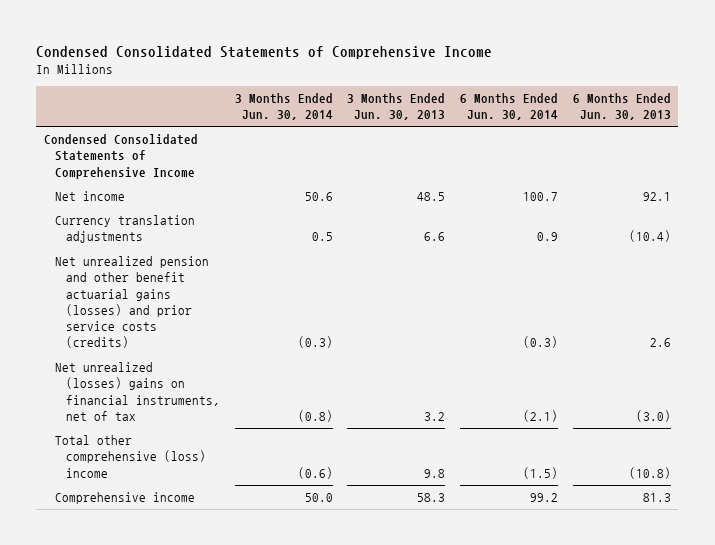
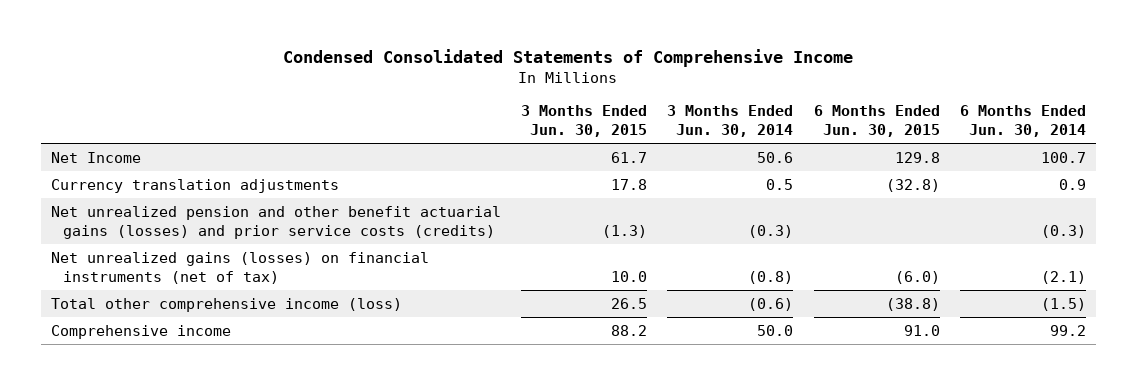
- | 3 Months Ended Jun. 30, 2014 | 3 Months Ended Jun. 30, 2013 | 6 Months Ended Jun. 30, 2014 | 6 Months Ended Jun. 30, 2013
+ | 3 Months Ended Jun. 30, 2015 | 3 Months Ended Jun. 30, 2014 | 6 Months Ended Jun. 30, 2015 | 6 Months Ended Jun. 30, 2014
- Condensed Consolidated Statements of Comprehensive Income
- Net income | 50.6 | 48.5 | 100.7 | 92.1
+ Net Income | 61.7 | 50.6 | 129.8 | 100.7
- Net unrealized (losses) gains on financial instruments, net of tax | (0.8) | 3.2 | (2.1) | (3.0)
- Total other comprehensive (loss) income | (0.6) | 9.8 | (1.5) | (10.8)
+ Net unrealized gains (losses) on financial instruments (net of tax) | 10.0 | (0.8) | (6.0) | (2.1)
+ Total other comprehensive income (loss) | 26.5 | (0.6) | (38.8) | (1.5)

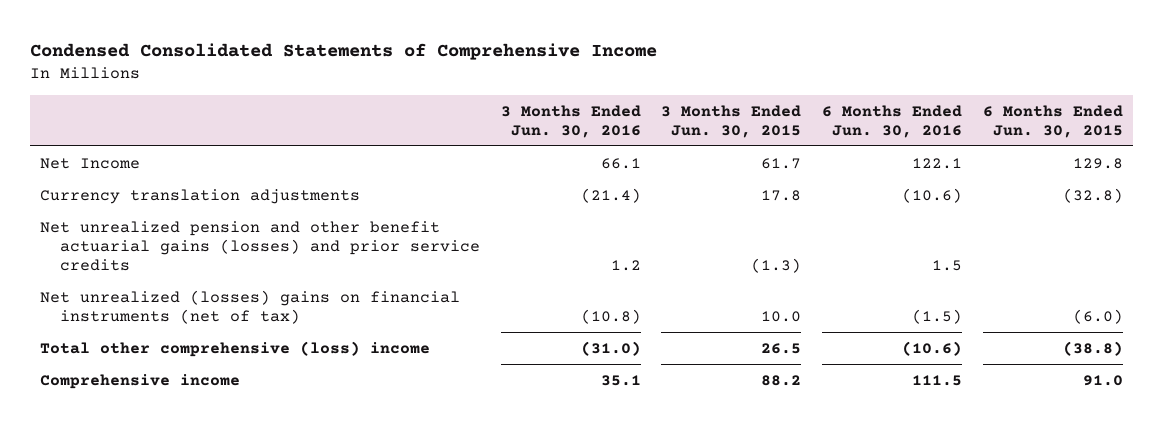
- | 3 Months Ended Jun. 30, 2015 | 3 Months Ended Jun. 30, 2014 | 6 Months Ended Jun. 30, 2015 | 6 Months Ended Jun. 30, 2014
+ | 3 Months Ended Jun. 30, 2016 | 3 Months Ended Jun. 30, 2015 | 6 Months Ended Jun. 30, 2016 | 6 Months Ended Jun. 30, 2015
- Net unrealized pension and other benefit actuarial gains (losses) and prior service costs (credits) | (1.3) | (0.3) | | (0.3)
- Net unrealized gains (losses) on financial instruments (net of tax) | 10.0 | (0.8) | (6.0) | (2.1)
- Total other comprehensive income (loss) | 26.5 | (0.6) | (38.8) | (1.5)
+ Net unrealized pension and other benefit actuarial gains (losses) and prior service credits | 1.2 | (1.3) | 1.5 |
+ Net unrealized (losses) gains on financial instruments (net of tax) | (10.8) | 10.0 | (1.5) | (6.0)
+ Total other comprehensive (loss) income | (31.0) | 26.5 | (10.6) | (38.8)

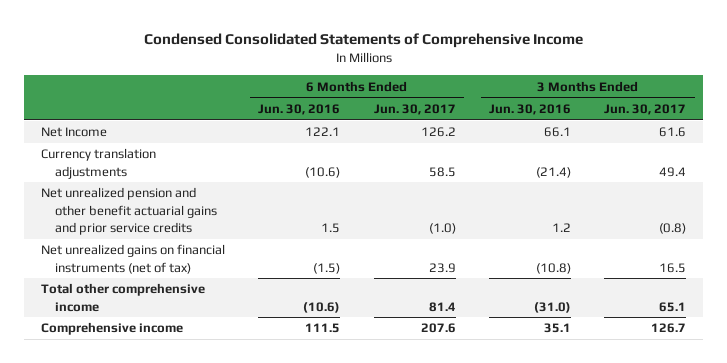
- | 3 Months Ended Jun. 30, 2016 | 3 Months Ended Jun. 30, 2015 | 6 Months Ended Jun. 30, 2016 | 6 Months Ended Jun. 30, 2015
+ | 6 Months Ended Jun. 30, 2016 | 6 Months Ended Jun. 30, 2017 | 3 Months Ended Jun. 30, 2016 | 3 Months Ended Jun. 30, 2017
- Net unrealized pension and other benefit actuarial gains (losses) and prior service credits | 1.2 | (1.3) | 1.5 |
- Net unrealized (losses) gains on financial instruments (net of tax) | (10.8) | 10.0 | (1.5) | (6.0)
- Total other comprehensive (loss) income | (31.0) | 26.5 | (10.6) | (38.8)
+ Net unrealized pension and other benefit actuarial gains and prior service credits | 1.5 | (1.0) | 1.2 | (0.8)
+ Net unrealized gains on financial instruments (net of tax) | (1.5) | 23.9 | (10.8) | 16.5
+ Total other comprehensive income | (10.6) | 81.4 | (31.0) | 65.1

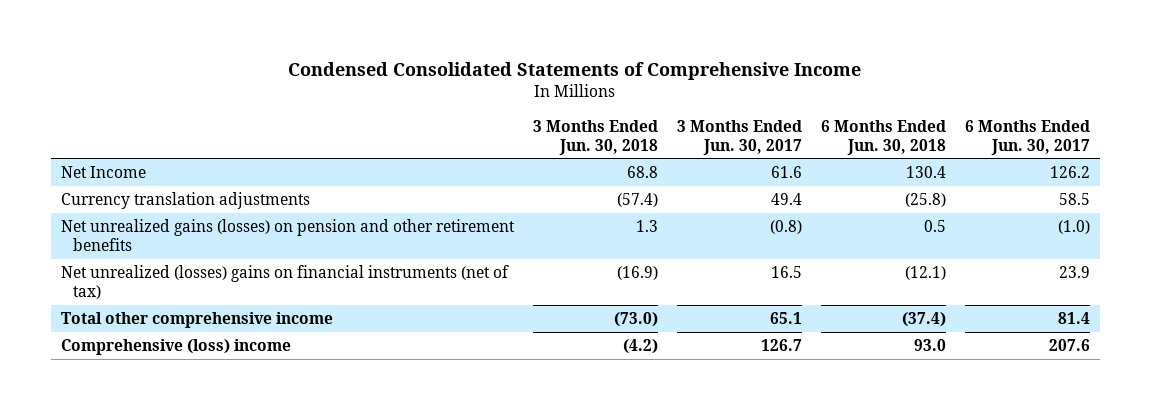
- | 6 Months Ended Jun. 30, 2016 | 6 Months Ended Jun. 30, 2017 | 3 Months Ended Jun. 30, 2016 | 3 Months Ended Jun. 30, 2017
+ | 3 Months Ended Jun. 30, 2018 | 3 Months Ended Jun. 30, 2017 | 6 Months Ended Jun. 30, 2018 | 6 Months Ended Jun. 30, 2017
- Net unrealized pension and other benefit actuarial gains and prior service credits | 1.5 | (1.0) | 1.2 | (0.8)
- Net unrealized gains on financial instruments (net of tax) | (1.5) | 23.9 | (10.8) | 16.5
+ Net unrealized gains (losses) on pension and other retirement benefits | 1.3 | (0.8) | 0.5 | (1.0)
+ Net unrealized (losses) gains on financial instruments (net of tax) | (16.9) | 16.5 | (12.1) | 23.9
- Comprehensive income | 111.5 | 207.6 | 35.1 | 126.7
+ Comprehensive (loss) income | (4.2) | 126.7 | 93.0 | 207.6

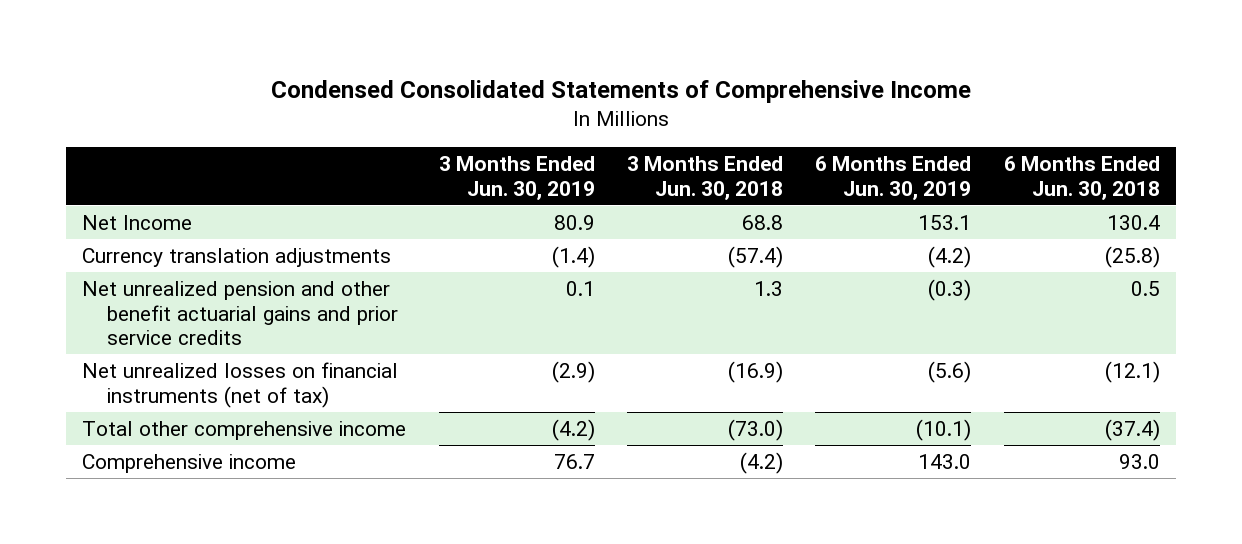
- | 3 Months Ended Jun. 30, 2018 | 3 Months Ended Jun. 30, 2017 | 6 Months Ended Jun. 30, 2018 | 6 Months Ended Jun. 30, 2017
+ | 3 Months Ended Jun. 30, 2019 | 3 Months Ended Jun. 30, 2018 | 6 Months Ended Jun. 30, 2019 | 6 Months Ended Jun. 30, 2018
- Net unrealized gains (losses) on pension and other retirement benefits | 1.3 | (0.8) | 0.5 | (1.0)
- Net unrealized (losses) gains on financial instruments (net of tax) | (16.9) | 16.5 | (12.1) | 23.9
+ Net unrealized pension and other benefit actuarial gains and prior service credits | 0.1 | 1.3 | (0.3) | 0.5
+ Net unrealized losses on financial instruments (net of tax) | (2.9) | (16.9) | (5.6) | (12.1)
- Comprehensive (loss) income | (4.2) | 126.7 | 93.0 | 207.6
+ Comprehensive income | 76.7 | (4.2) | 143.0 | 93.0

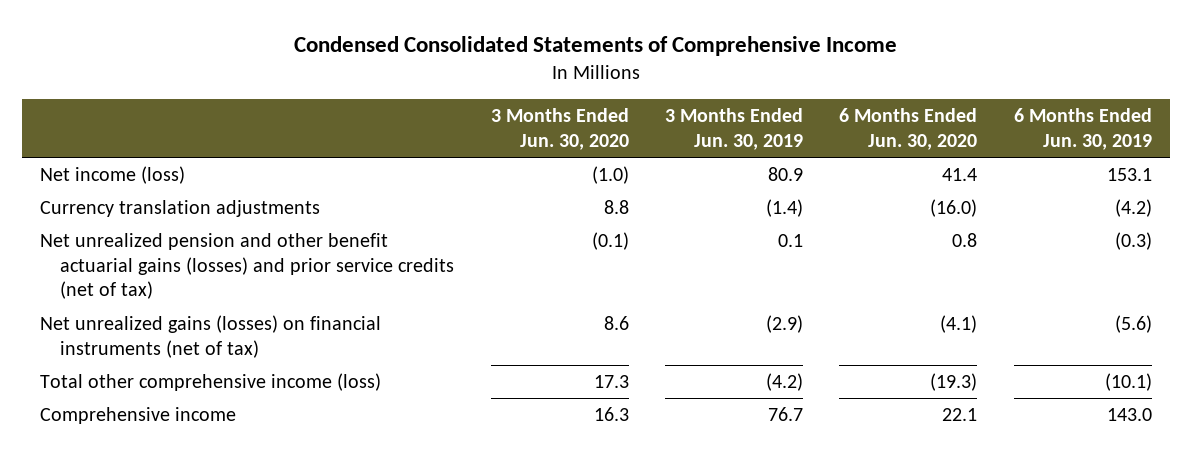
- | 3 Months Ended Jun. 30, 2019 | 3 Months Ended Jun. 30, 2018 | 6 Months Ended Jun. 30, 2019 | 6 Months Ended Jun. 30, 2018
+ | 3 Months Ended Jun. 30, 2020 | 3 Months Ended Jun. 30, 2019 | 6 Months Ended Jun. 30, 2020 | 6 Months Ended Jun. 30, 2019
- Net Income | 80.9 | 68.8 | 153.1 | 130.4
+ Net income (loss) | (1.0) | 80.9 | 41.4 | 153.1
- Net unrealized pension and other benefit actuarial gains and prior service credits | 0.1 | 1.3 | (0.3) | 0.5
- Net unrealized losses on financial instruments (net of tax) | (2.9) | (16.9) | (5.6) | (12.1)
- Total other comprehensive income | (4.2) | (73.0) | (10.1) | (37.4)
+ Net unrealized pension and other benefit actuarial gains (losses) and prior service credits (net of tax) | (0.1) | 0.1 | 0.8 | (0.3)
+ Net unrealized gains (losses) on financial instruments (net of tax) | 8.6 | (2.9) | (4.1) | (5.6)
+ Total other comprehensive income (loss) | 17.3 | (4.2) | (19.3) | (10.1)

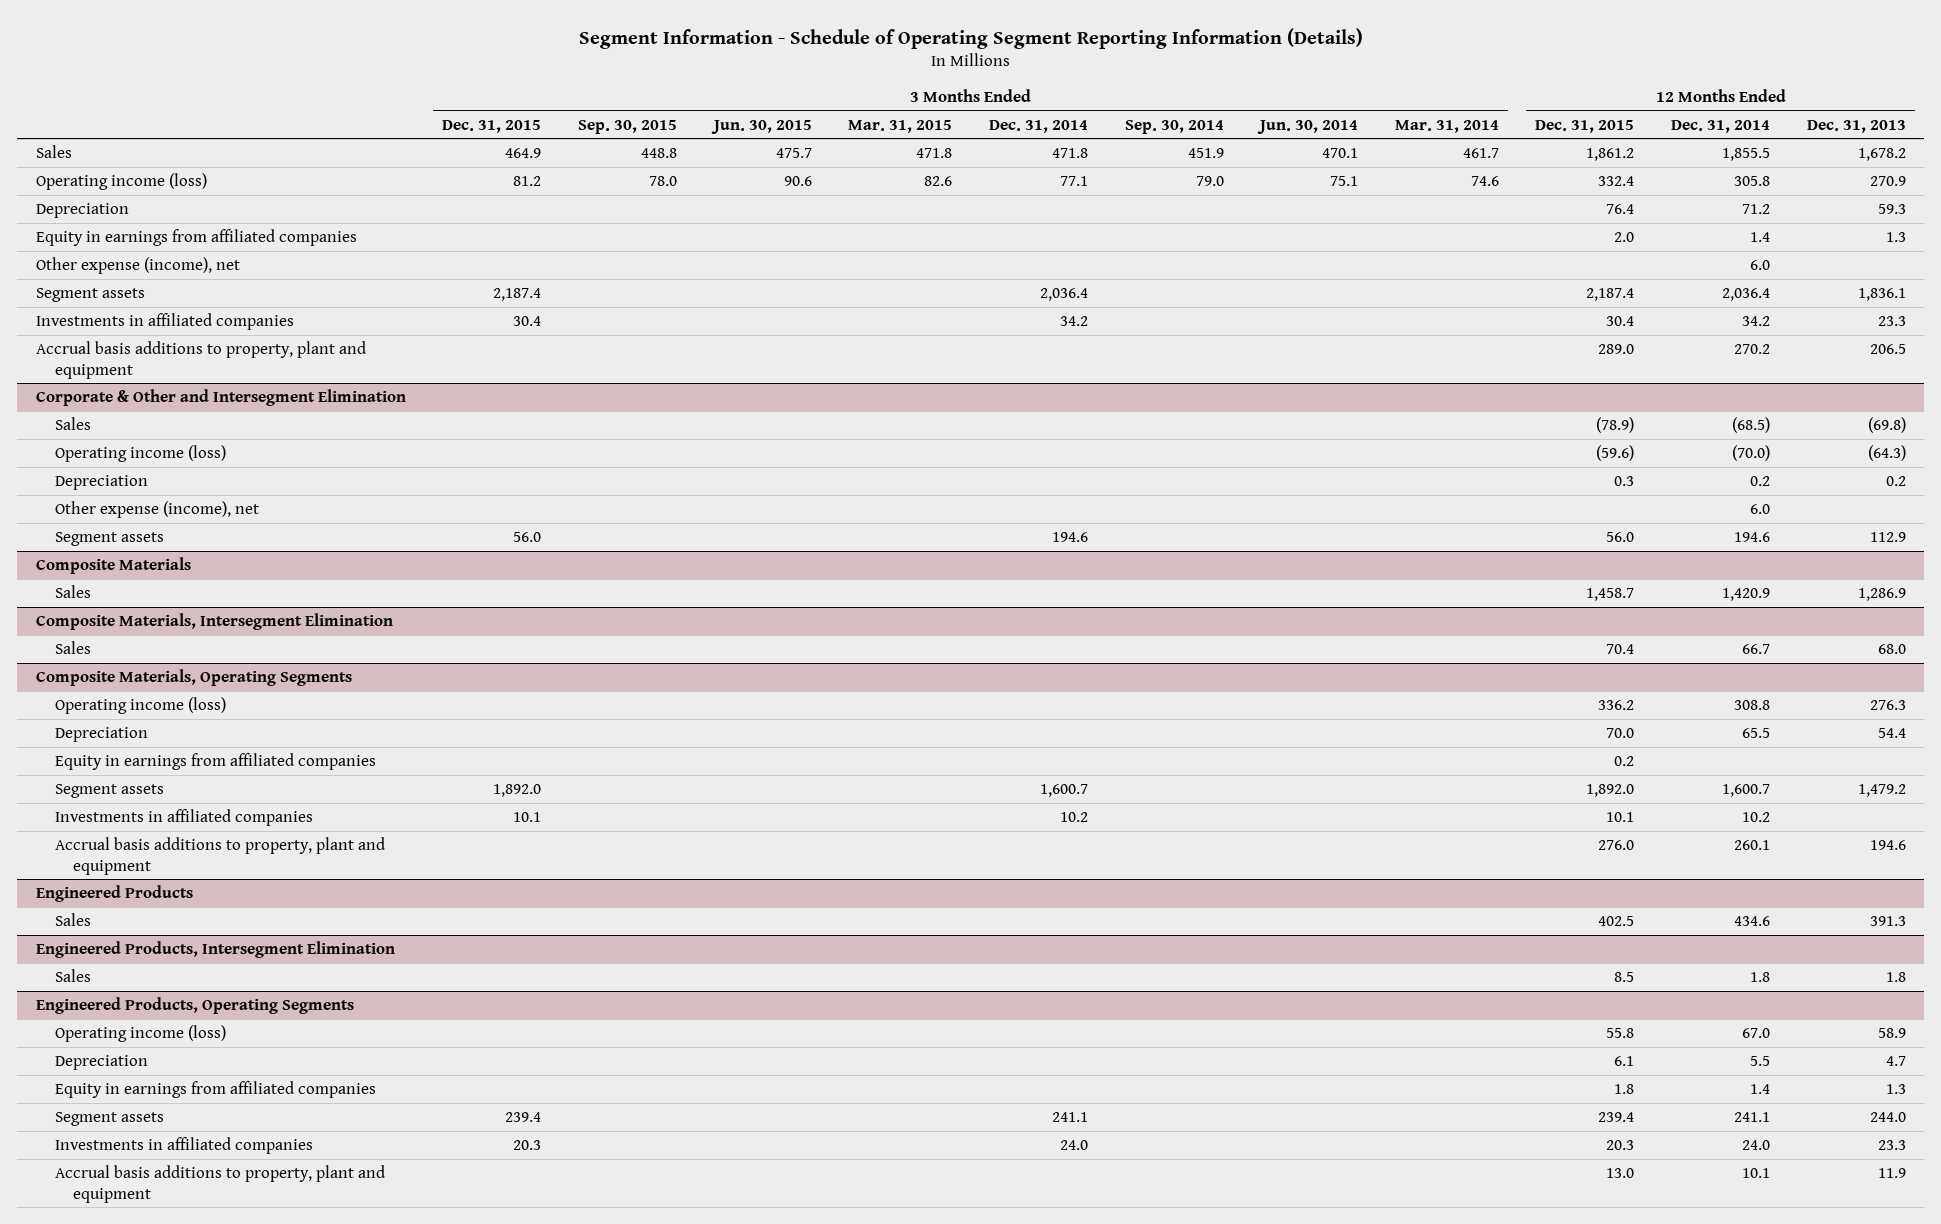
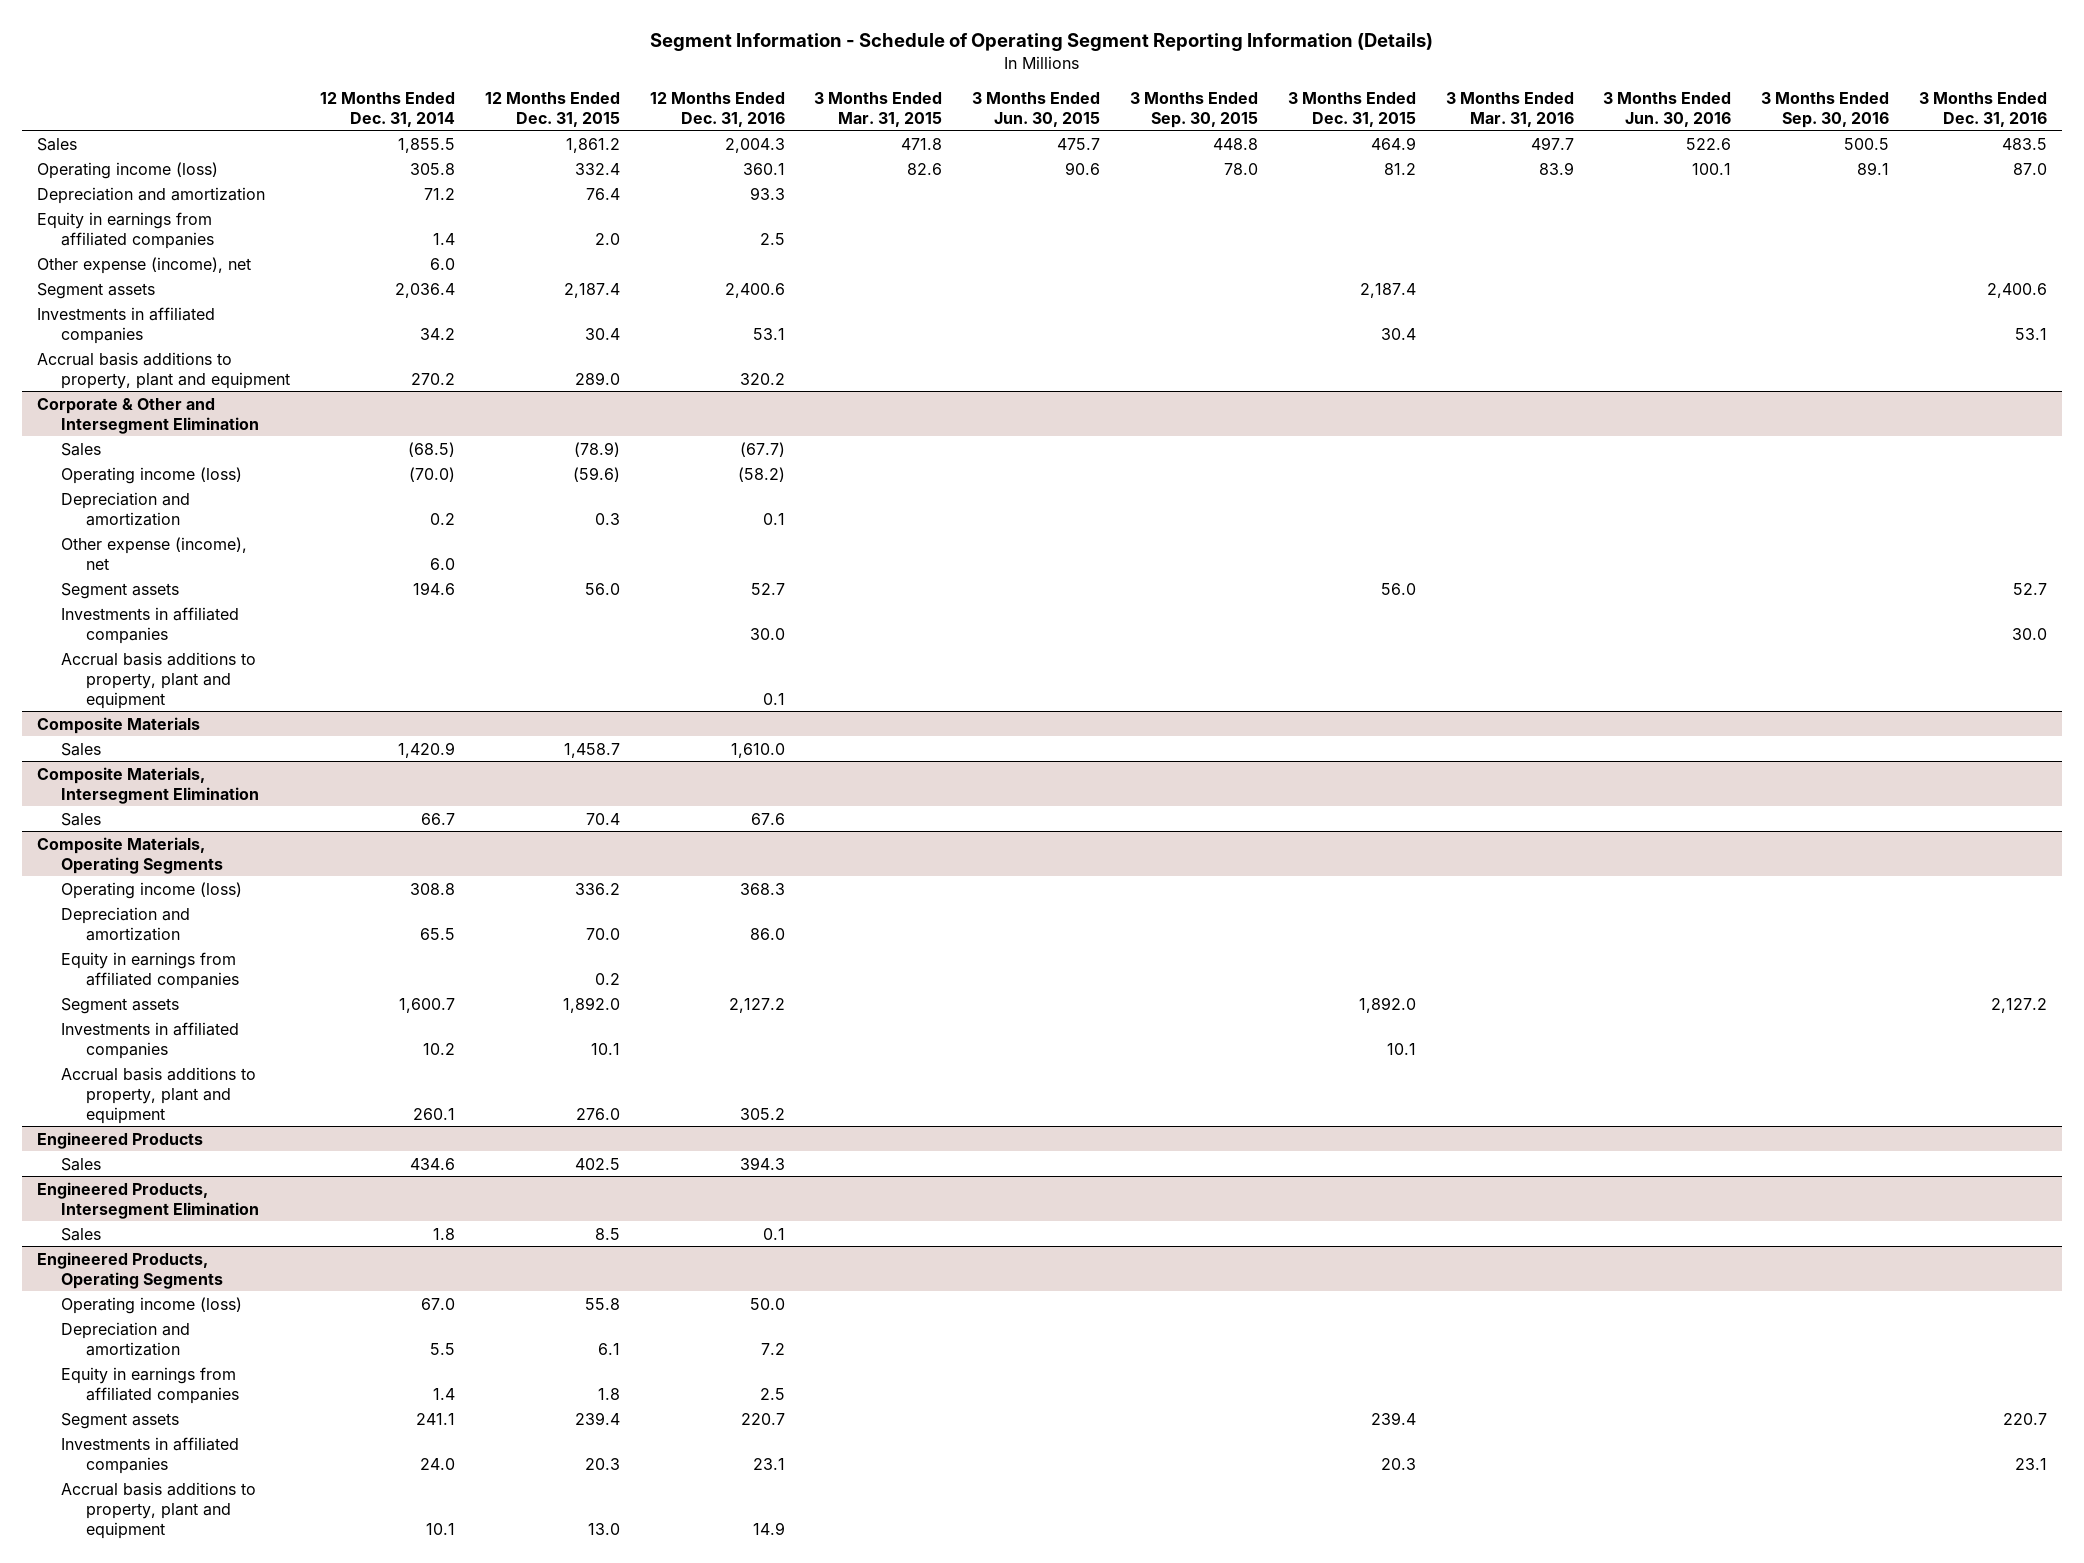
- | 3 Months Ended Dec. 31, 2015 | 3 Months Ended Sep. 30, 2015 | 3 Months Ended Jun. 30, 2015 | 3 Months Ended Mar. 31, 2015 | 3 Months Ended Dec. 31, 2014 | 3 Months Ended Sep. 30, 2014 | 3 Months Ended Jun. 30, 2014 | 3 Months Ended Mar. 31, 2014 | 12 Months Ended Dec. 31, 2015 | 12 Months Ended Dec. 31, 2014 | 12 Months Ended Dec. 31, 2013
+ | 12 Months Ended Dec. 31, 2014 | 12 Months Ended Dec. 31, 2015 | 12 Months Ended Dec. 31, 2016 | 3 Months Ended Mar. 31, 2015 | 3 Months Ended Jun. 30, 2015 | 3 Months Ended Sep. 30, 2015 | 3 Months Ended Dec. 31, 2015 | 3 Months Ended Mar. 31, 2016 | 3 Months Ended Jun. 30, 2016 | 3 Months Ended Sep. 30, 2016 | 3 Months Ended Dec. 31, 2016
- Depreciation | | | | | | | | | 76.4 | 71.2 | 59.3
+ Depreciation and amortization | 71.2 | 76.4 | 93.3 | | | | | | | |
@ Corporate & Other and Intersegment Elimination
- Depreciation | | | | | | | | | 0.3 | 0.2 | 0.2
+ Depreciation and amortization | 0.2 | 0.3 | 0.1 | | | | | | | |
+ Investments in affiliated companies | | | 30.0 | | | | | | | | 30.0
+ Accrual basis additions to property, plant and equipment | | | 0.1 | | | | | | | |
@ Composite Materials, Operating Segments
- Depreciation | | | | | | | | | 70.0 | 65.5 | 54.4
+ Depreciation and amortization | 65.5 | 70.0 | 86.0 | | | | | | | |
@ Engineered Products, Operating Segments
- Depreciation | | | | | | | | | 6.1 | 5.5 | 4.7
+ Depreciation and amortization | 5.5 | 6.1 | 7.2 | | | | | | | |

